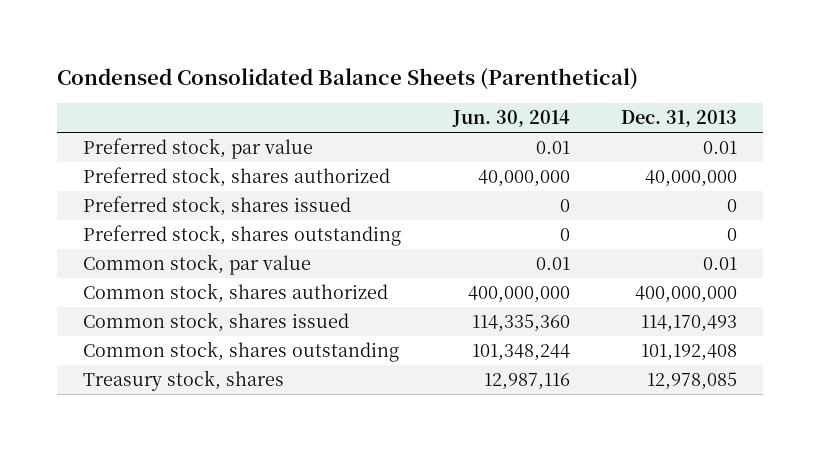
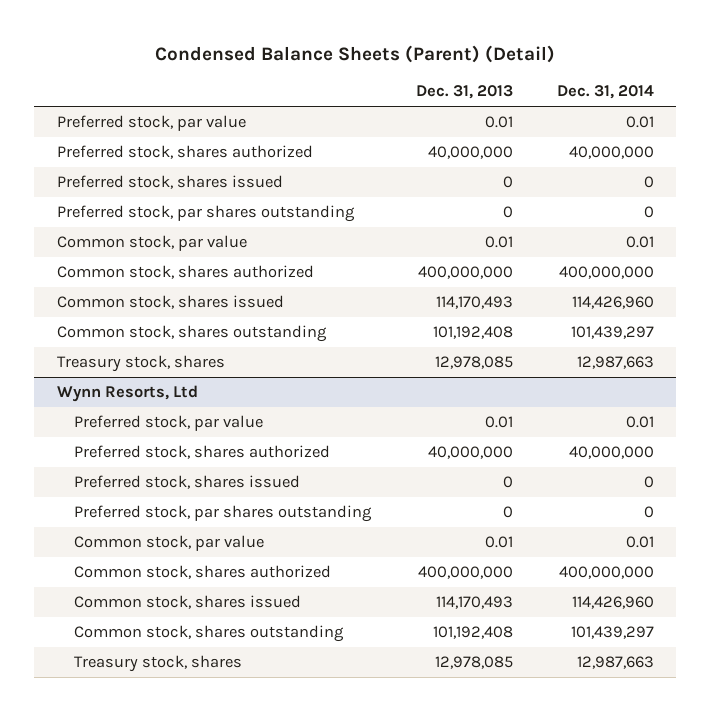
- Condensed Consolidated Balance Sheets (Parenthetical)
+ Condensed Balance Sheets (Parent) (Detail)
- | Jun. 30, 2014 | Dec. 31, 2013
+ | Dec. 31, 2013 | Dec. 31, 2014
- Preferred stock, shares outstanding | 0 | 0
+ Preferred stock, par shares outstanding | 0 | 0
+ Wynn Resorts, Ltd
+ Preferred stock, par value | 0.01 | 0.01
+ Preferred stock, shares authorized | 40,000,000 | 40,000,000
+ Preferred stock, shares issued | 0 | 0
+ Preferred stock, par shares outstanding | 0 | 0
+ Common stock, par value | 0.01 | 0.01
+ Common stock, shares authorized | 400,000,000 | 400,000,000
+ Common stock, shares issued | 114,170,493 | 114,426,960
+ Common stock, shares outstanding | 101,192,408 | 101,439,297
+ Treasury stock, shares | 12,978,085 | 12,987,663

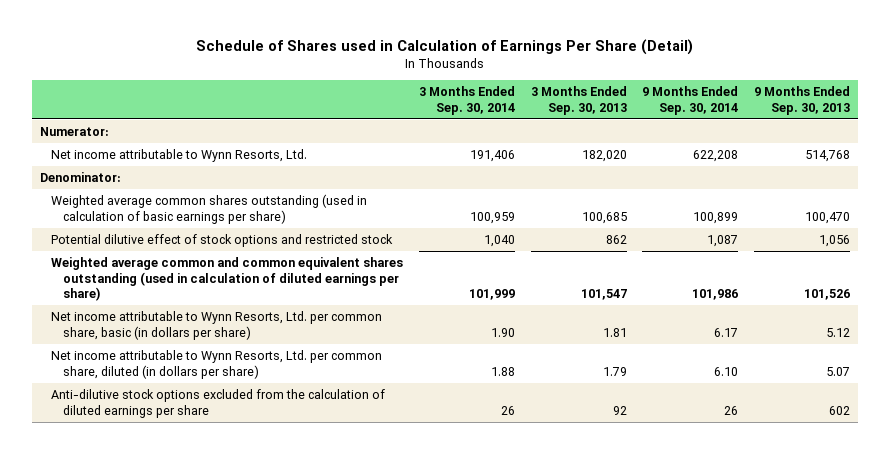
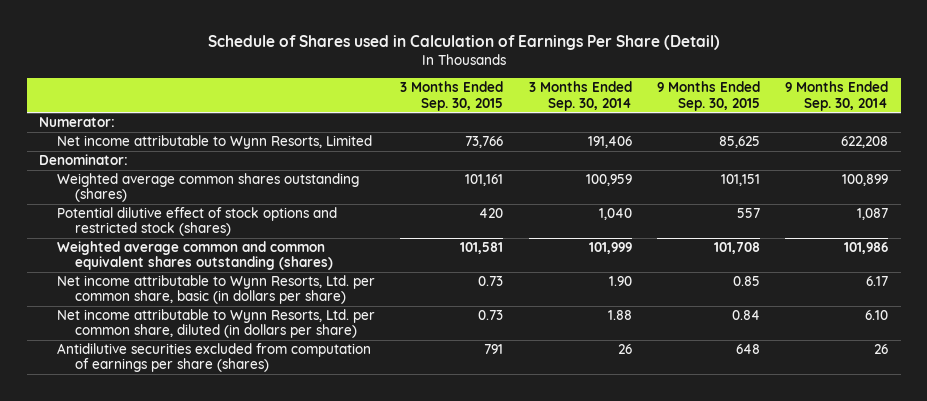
- | 3 Months Ended Sep. 30, 2014 | 3 Months Ended Sep. 30, 2013 | 9 Months Ended Sep. 30, 2014 | 9 Months Ended Sep. 30, 2013
+ | 3 Months Ended Sep. 30, 2015 | 3 Months Ended Sep. 30, 2014 | 9 Months Ended Sep. 30, 2015 | 9 Months Ended Sep. 30, 2014
- Net income attributable to Wynn Resorts, Ltd. | 191,406 | 182,020 | 622,208 | 514,768
+ Net income attributable to Wynn Resorts, Limited | 73,766 | 191,406 | 85,625 | 622,208
- Weighted average common shares outstanding (used in calculation of basic earnings per share) | 100,959 | 100,685 | 100,899 | 100,470
- Potential dilutive effect of stock options and restricted stock | 1,040 | 862 | 1,087 | 1,056
- Weighted average common and common equivalent shares outstanding (used in calculation of diluted earnings per share) | 101,999 | 101,547 | 101,986 | 101,526
+ Weighted average common shares outstanding (shares) | 101,161 | 100,959 | 101,151 | 100,899
+ Potential dilutive effect of stock options and restricted stock (shares) | 420 | 1,040 | 557 | 1,087
+ Weighted average common and common equivalent shares outstanding (shares) | 101,581 | 101,999 | 101,708 | 101,986
- Anti-dilutive stock options excluded from the calculation of diluted earnings per share | 26 | 92 | 26 | 602
+ Antidilutive securities excluded from computation of earnings per share (shares) | 791 | 26 | 648 | 26

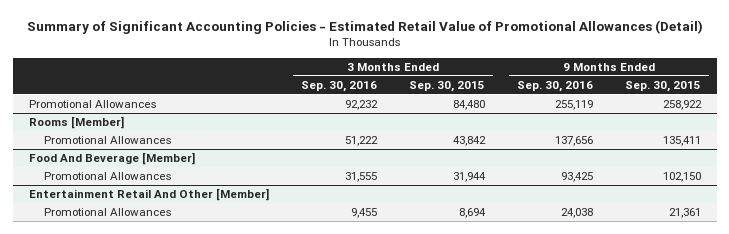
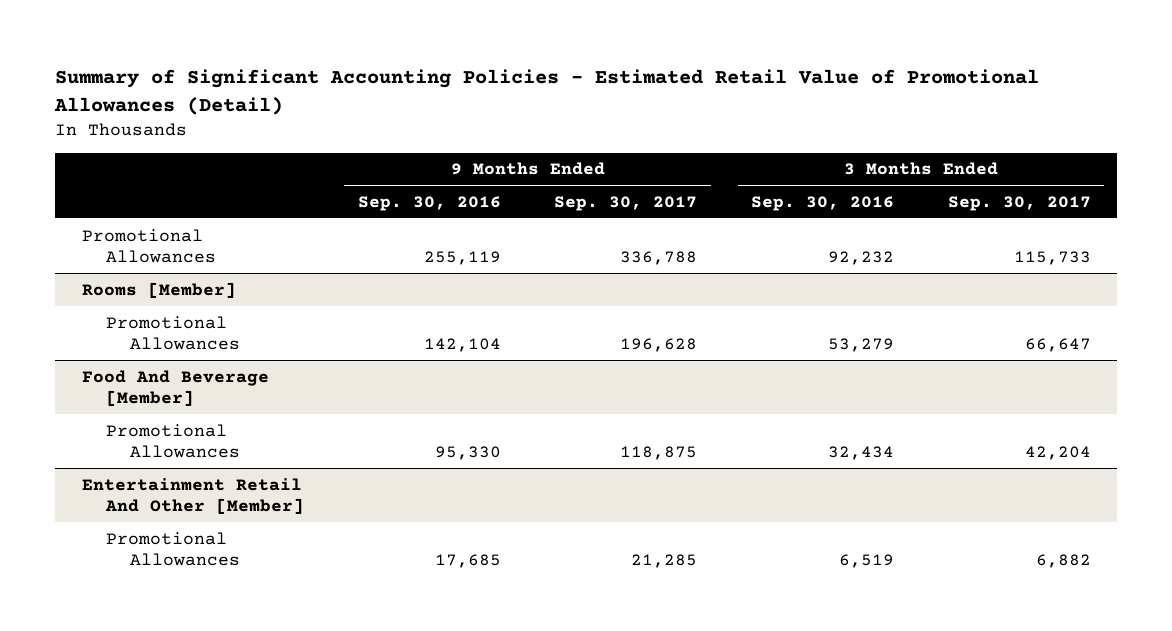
- | 3 Months Ended Sep. 30, 2016 | 3 Months Ended Sep. 30, 2015 | 9 Months Ended Sep. 30, 2016 | 9 Months Ended Sep. 30, 2015
+ | 9 Months Ended Sep. 30, 2016 | 9 Months Ended Sep. 30, 2017 | 3 Months Ended Sep. 30, 2016 | 3 Months Ended Sep. 30, 2017
@ Rooms [Member]
- Promotional Allowances | 51,222 | 43,842 | 137,656 | 135,411
+ Promotional Allowances | 142,104 | 196,628 | 53,279 | 66,647
@ Food And Beverage [Member]
- Promotional Allowances | 31,555 | 31,944 | 93,425 | 102,150
+ Promotional Allowances | 95,330 | 118,875 | 32,434 | 42,204
@ Entertainment Retail And Other [Member]
- Promotional Allowances | 9,455 | 8,694 | 24,038 | 21,361
+ Promotional Allowances | 17,685 | 21,285 | 6,519 | 6,882

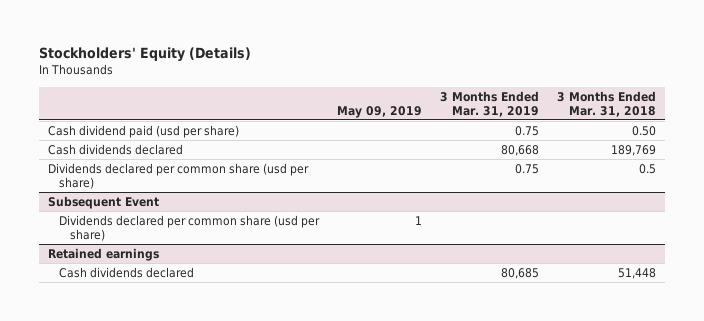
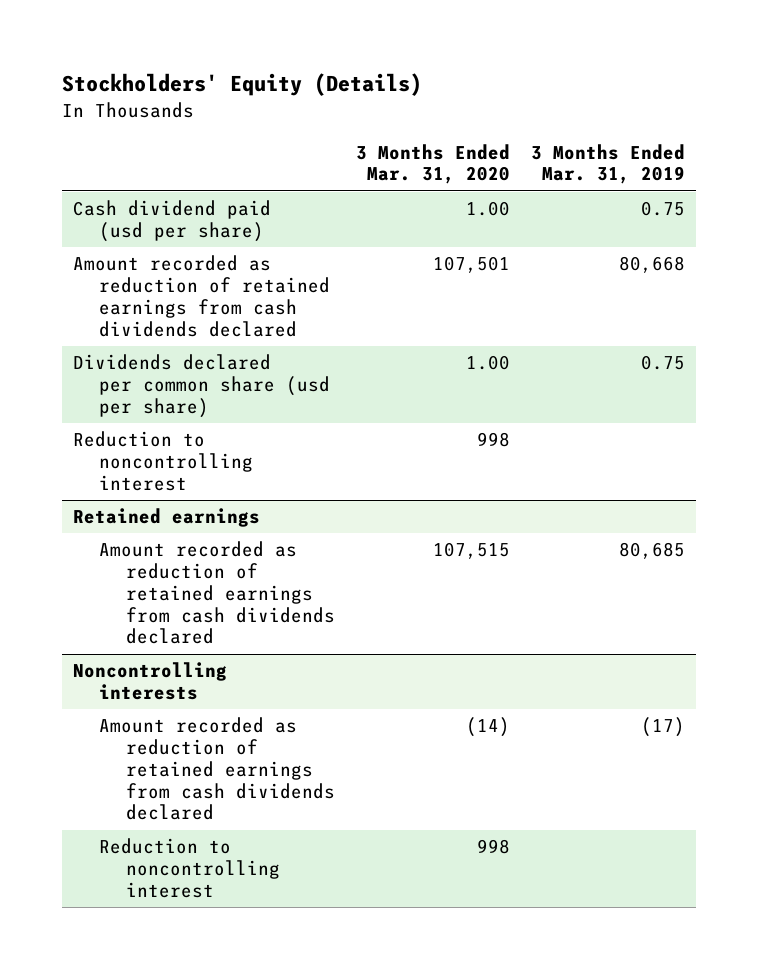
- | May 09, 2019 | 3 Months Ended Mar. 31, 2019 | 3 Months Ended Mar. 31, 2018
+ | 3 Months Ended Mar. 31, 2020 | 3 Months Ended Mar. 31, 2019
- Cash dividends declared | | 80,668 | 189,769
+ Amount recorded as reduction of retained earnings from cash dividends declared | 107,501 | 80,668
- Subsequent Event
- Dividends declared per common share (usd per share) | 1 | |
+ Reduction to noncontrolling interest | 998 |
@ Retained earnings
- Cash dividends declared | | 80,685 | 51,448
+ Amount recorded as reduction of retained earnings from cash dividends declared | 107,515 | 80,685
+ Noncontrolling interests
+ Amount recorded as reduction of retained earnings from cash dividends declared | (14) | (17)
+ Reduction to noncontrolling interest | 998 |

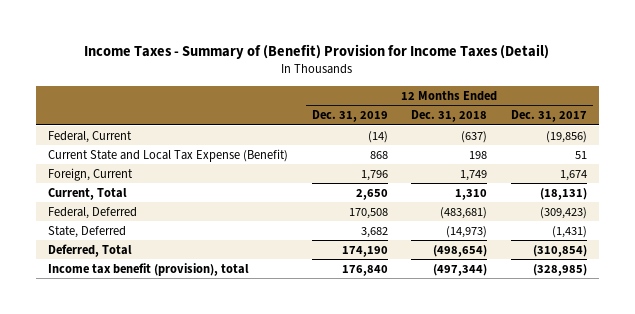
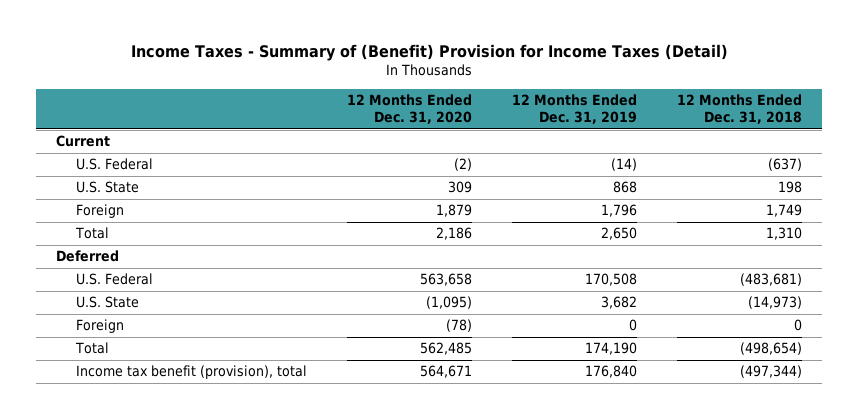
- | 12 Months Ended Dec. 31, 2019 | 12 Months Ended Dec. 31, 2018 | 12 Months Ended Dec. 31, 2017
+ | 12 Months Ended Dec. 31, 2020 | 12 Months Ended Dec. 31, 2019 | 12 Months Ended Dec. 31, 2018
- Federal, Current | (14) | (637) | (19,856)
- Current State and Local Tax Expense (Benefit) | 868 | 198 | 51
- Foreign, Current | 1,796 | 1,749 | 1,674
- Current, Total | 2,650 | 1,310 | (18,131)
- Federal, Deferred | 170,508 | (483,681) | (309,423)
- State, Deferred | 3,682 | (14,973) | (1,431)
- Deferred, Total | 174,190 | (498,654) | (310,854)
+ Current
+ U.S. Federal | (2) | (14) | (637)
+ U.S. State | 309 | 868 | 198
+ Foreign | 1,879 | 1,796 | 1,749
+ Total | 2,186 | 2,650 | 1,310
+ Deferred
+ U.S. Federal | 563,658 | 170,508 | (483,681)
+ U.S. State | (1,095) | 3,682 | (14,973)
+ Foreign | (78) | 0 | 0
+ Total | 562,485 | 174,190 | (498,654)

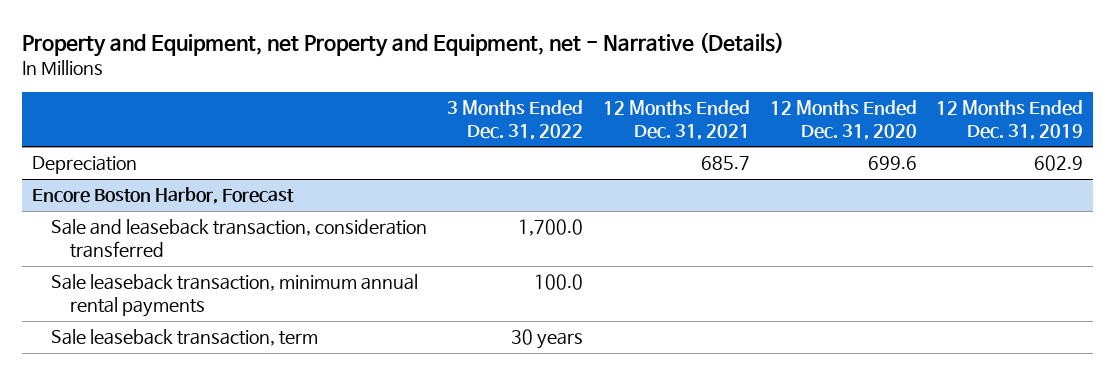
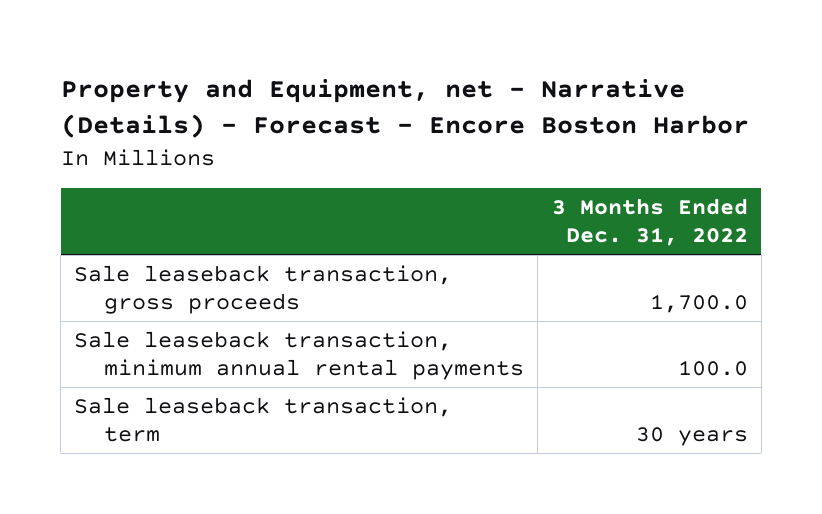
- Property and Equipment, net Property and Equipment, net - Narrative (Details)
+ Property and Equipment, net - Narrative (Details) - Forecast - Encore Boston Harbor
- | 3 Months Ended Dec. 31, 2022 | 12 Months Ended Dec. 31, 2021 | 12 Months Ended Dec. 31, 2020 | 12 Months Ended Dec. 31, 2019
+ | 3 Months Ended Dec. 31, 2022
- Depreciation | | 685.7 | 699.6 | 602.9
- Encore Boston Harbor, Forecast
- Sale and leaseback transaction, consideration transferred | 1,700.0 | | |
+ Sale leaseback transaction, gross proceeds | 1,700.0

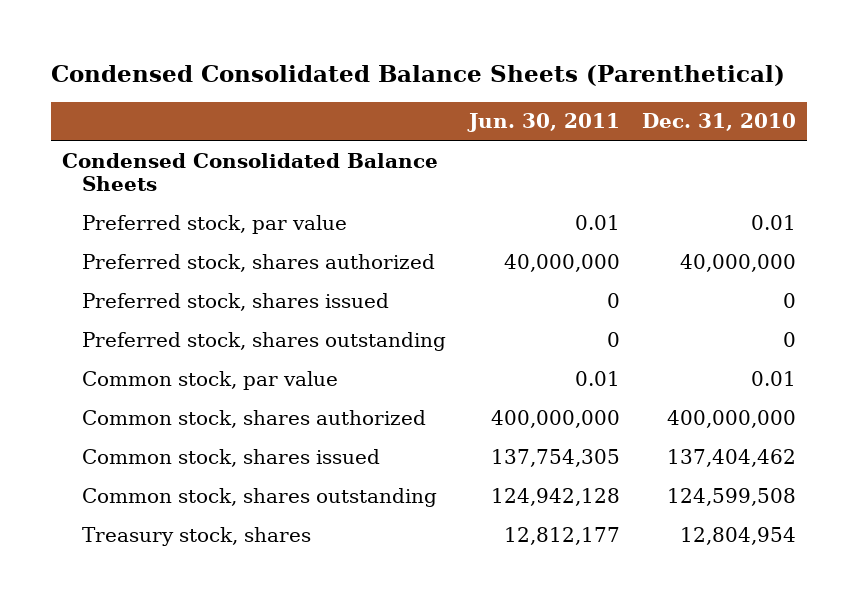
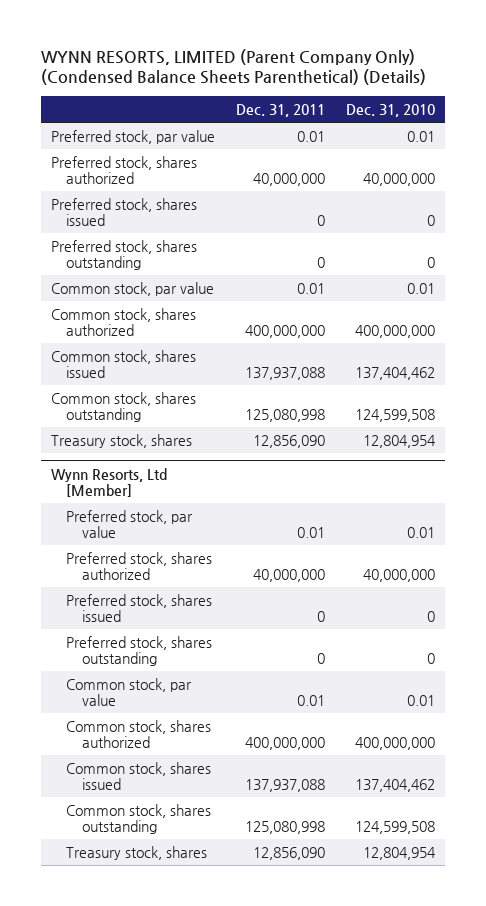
- Condensed Consolidated Balance Sheets (Parenthetical)
+ WYNN RESORTS, LIMITED (Parent Company Only) (Condensed Balance Sheets Parenthetical) (Details)
- | Jun. 30, 2011 | Dec. 31, 2010
+ | Dec. 31, 2011 | Dec. 31, 2010
- Condensed Consolidated Balance Sheets
+ Wynn Resorts, Ltd [Member]
+ Preferred stock, par value | 0.01 | 0.01
+ Preferred stock, shares authorized | 40,000,000 | 40,000,000
+ Preferred stock, shares issued | 0 | 0
+ Preferred stock, shares outstanding | 0 | 0
+ Common stock, par value | 0.01 | 0.01
+ Common stock, shares authorized | 400,000,000 | 400,000,000
+ Common stock, shares issued | 137,937,088 | 137,404,462
+ Common stock, shares outstanding | 125,080,998 | 124,599,508
+ Treasury stock, shares | 12,856,090 | 12,804,954

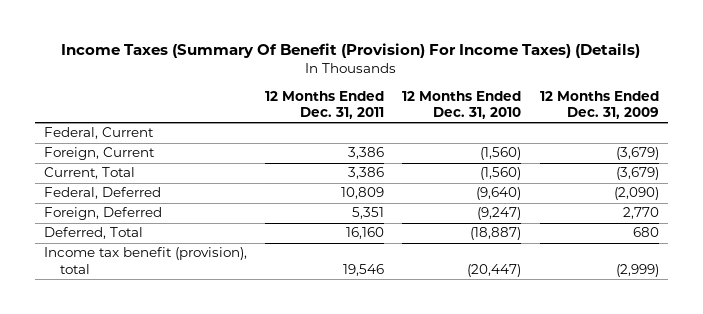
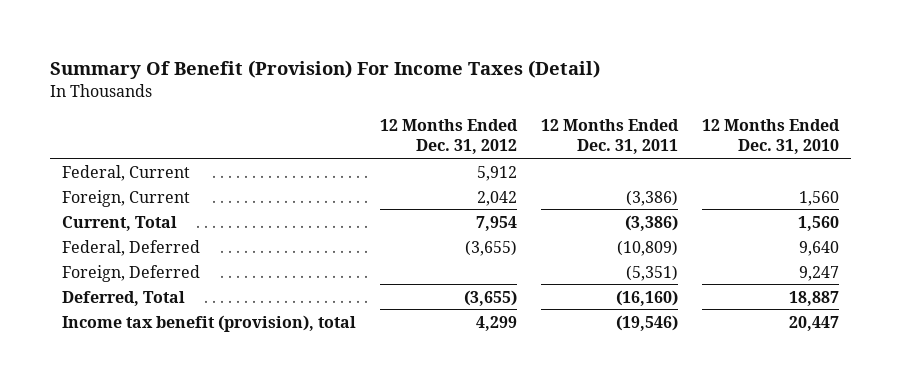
- Income Taxes (Summary Of Benefit (Provision) For Income Taxes) (Details)
+ Summary Of Benefit (Provision) For Income Taxes (Detail)
- | 12 Months Ended Dec. 31, 2011 | 12 Months Ended Dec. 31, 2010 | 12 Months Ended Dec. 31, 2009
+ | 12 Months Ended Dec. 31, 2012 | 12 Months Ended Dec. 31, 2011 | 12 Months Ended Dec. 31, 2010
- Foreign, Current | 3,386 | (1,560) | (3,679)
- Current, Total | 3,386 | (1,560) | (3,679)
- Federal, Deferred | 10,809 | (9,640) | (2,090)
- Foreign, Deferred | 5,351 | (9,247) | 2,770
- Deferred, Total | 16,160 | (18,887) | 680
- Income tax benefit (provision), total | 19,546 | (20,447) | (2,999)
+ Foreign, Current | 2,042 | (3,386) | 1,560
+ Current, Total | 7,954 | (3,386) | 1,560
+ Federal, Deferred | (3,655) | (10,809) | 9,640
+ Foreign, Deferred | | (5,351) | 9,247
+ Deferred, Total | (3,655) | (16,160) | 18,887
+ Income tax benefit (provision), total | 4,299 | (19,546) | 20,447

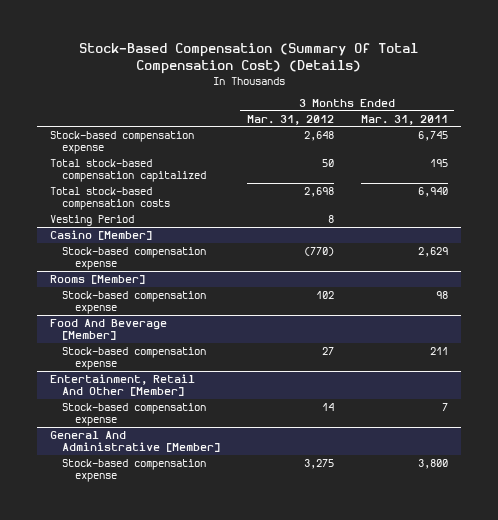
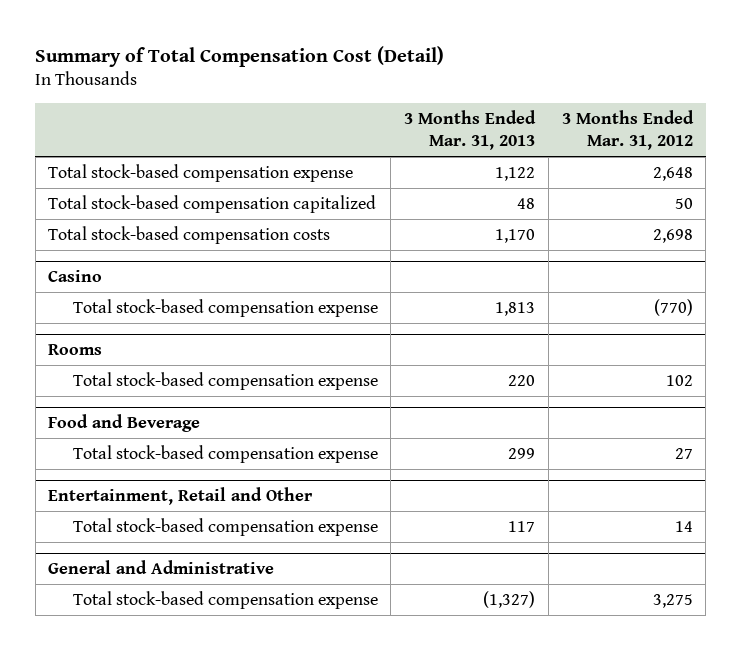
- Stock-Based Compensation (Summary Of Total Compensation Cost) (Details)
+ Summary of Total Compensation Cost (Detail)
- | 3 Months Ended Mar. 31, 2012 | 3 Months Ended Mar. 31, 2011
+ | 3 Months Ended Mar. 31, 2013 | 3 Months Ended Mar. 31, 2012
- Stock-based compensation expense | 2,648 | 6,745
+ Total stock-based compensation expense | 1,122 | 2,648
- Vesting Period | 8 |
- Casino [Member]
- Stock-based compensation expense | (770) | 2,629
- Rooms [Member]
- Stock-based compensation expense | 102 | 98
- Food And Beverage [Member]
- Stock-based compensation expense | 27 | 211
- Entertainment, Retail And Other [Member]
- Stock-based compensation expense | 14 | 7
- General And Administrative [Member]
- Stock-based compensation expense | 3,275 | 3,800
+ Casino
+ Total stock-based compensation expense | 1,813 | (770)
+ Rooms
+ Total stock-based compensation expense | 220 | 102
+ Food and Beverage
+ Total stock-based compensation expense | 299 | 27
+ Entertainment, Retail and Other
+ Total stock-based compensation expense | 117 | 14
+ General and Administrative
+ Total stock-based compensation expense | (1,327) | 3,275

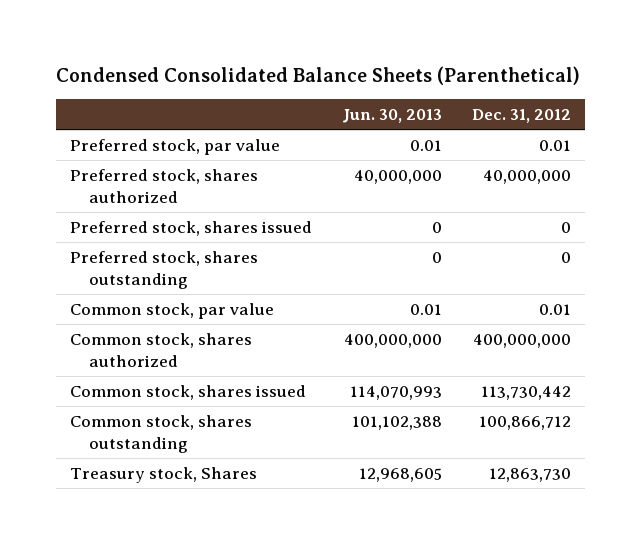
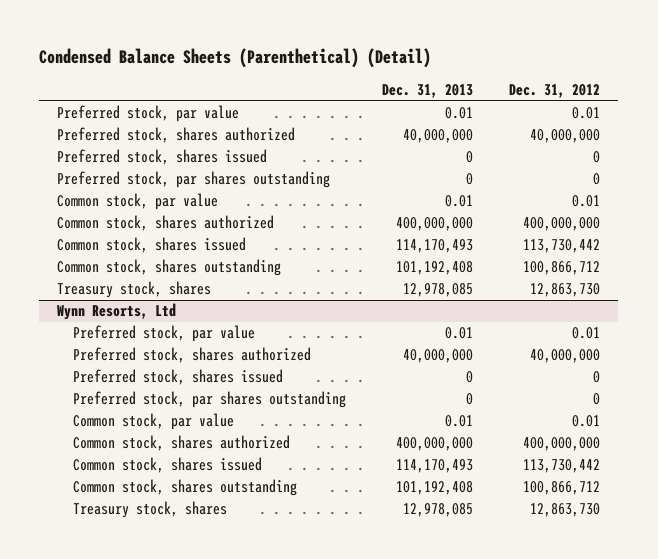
- Condensed Consolidated Balance Sheets (Parenthetical)
+ Condensed Balance Sheets (Parenthetical) (Detail)
- | Jun. 30, 2013 | Dec. 31, 2012
+ | Dec. 31, 2013 | Dec. 31, 2012
- Preferred stock, shares outstanding | 0 | 0
+ Preferred stock, par shares outstanding | 0 | 0
- Treasury stock, Shares | 12,968,605 | 12,863,730
+ Treasury stock, shares | 12,978,085 | 12,863,730
+ Wynn Resorts, Ltd
+ Preferred stock, par value | 0.01 | 0.01
+ Preferred stock, shares authorized | 40,000,000 | 40,000,000
+ Preferred stock, shares issued | 0 | 0
+ Preferred stock, par shares outstanding | 0 | 0
+ Common stock, par value | 0.01 | 0.01
+ Common stock, shares authorized | 400,000,000 | 400,000,000
+ Common stock, shares issued | 114,170,493 | 113,730,442
+ Common stock, shares outstanding | 101,192,408 | 100,866,712
+ Treasury stock, shares | 12,978,085 | 12,863,730

